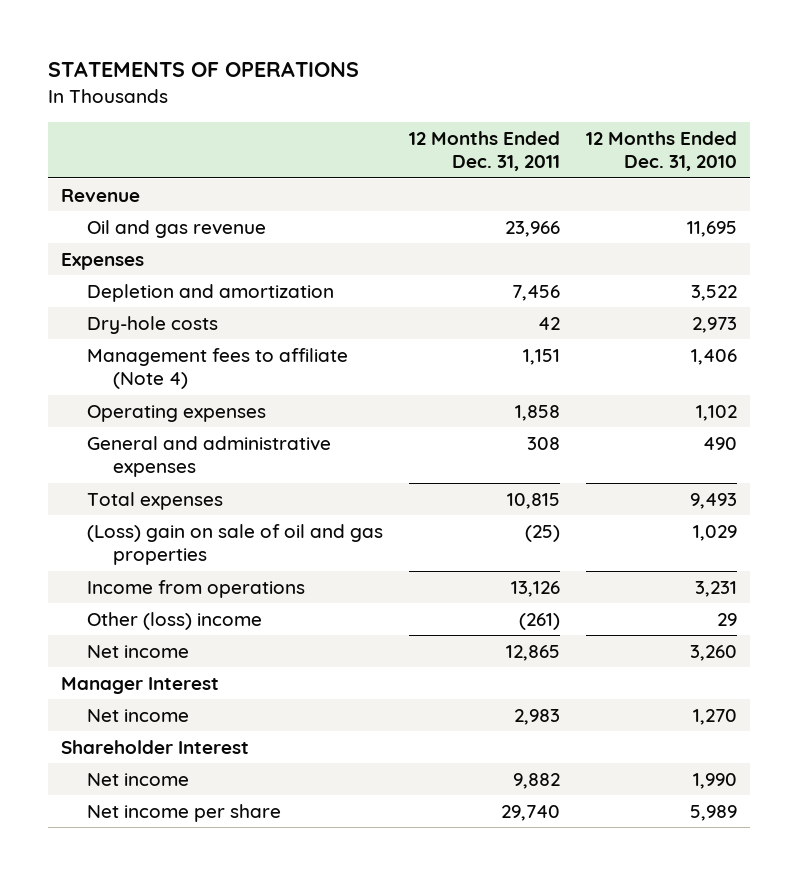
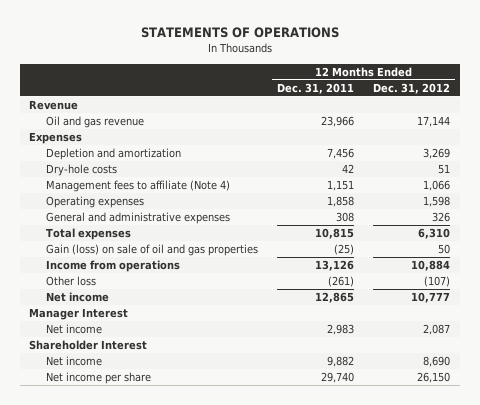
- | 12 Months Ended Dec. 31, 2011 | 12 Months Ended Dec. 31, 2010
+ | 12 Months Ended Dec. 31, 2011 | 12 Months Ended Dec. 31, 2012
- (Loss) gain on sale of oil and gas properties | (25) | 1,029
+ Gain (loss) on sale of oil and gas properties | (25) | 50
- Other (loss) income | (261) | 29
+ Other loss | (261) | (107)

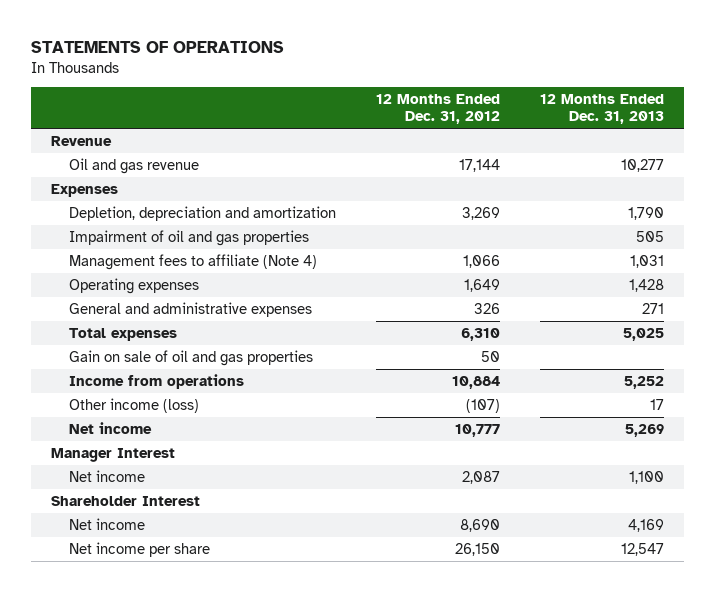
- | 12 Months Ended Dec. 31, 2011 | 12 Months Ended Dec. 31, 2012
+ | 12 Months Ended Dec. 31, 2012 | 12 Months Ended Dec. 31, 2013
- Depletion and amortization | 7,456 | 3,269
- Dry-hole costs | 42 | 51
+ Depletion, depreciation and amortization | 3,269 | 1,790
+ Impairment of oil and gas properties | | 505
- Operating expenses | 1,858 | 1,598
+ Operating expenses | 1,649 | 1,428
- Gain (loss) on sale of oil and gas properties | (25) | 50
+ Gain on sale of oil and gas properties | 50 |
- Other loss | (261) | (107)
+ Other income (loss) | (107) | 17

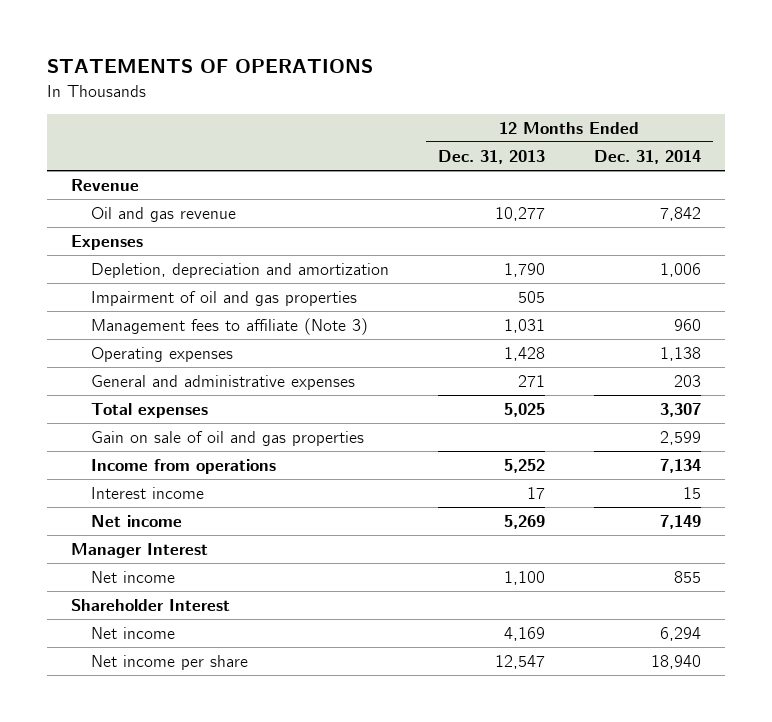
- | 12 Months Ended Dec. 31, 2012 | 12 Months Ended Dec. 31, 2013
+ | 12 Months Ended Dec. 31, 2013 | 12 Months Ended Dec. 31, 2014
- Management fees to affiliate (Note 4) | 1,066 | 1,031
+ Management fees to affiliate (Note 3) | 1,031 | 960
- Other income (loss) | (107) | 17
+ Interest income | 17 | 15

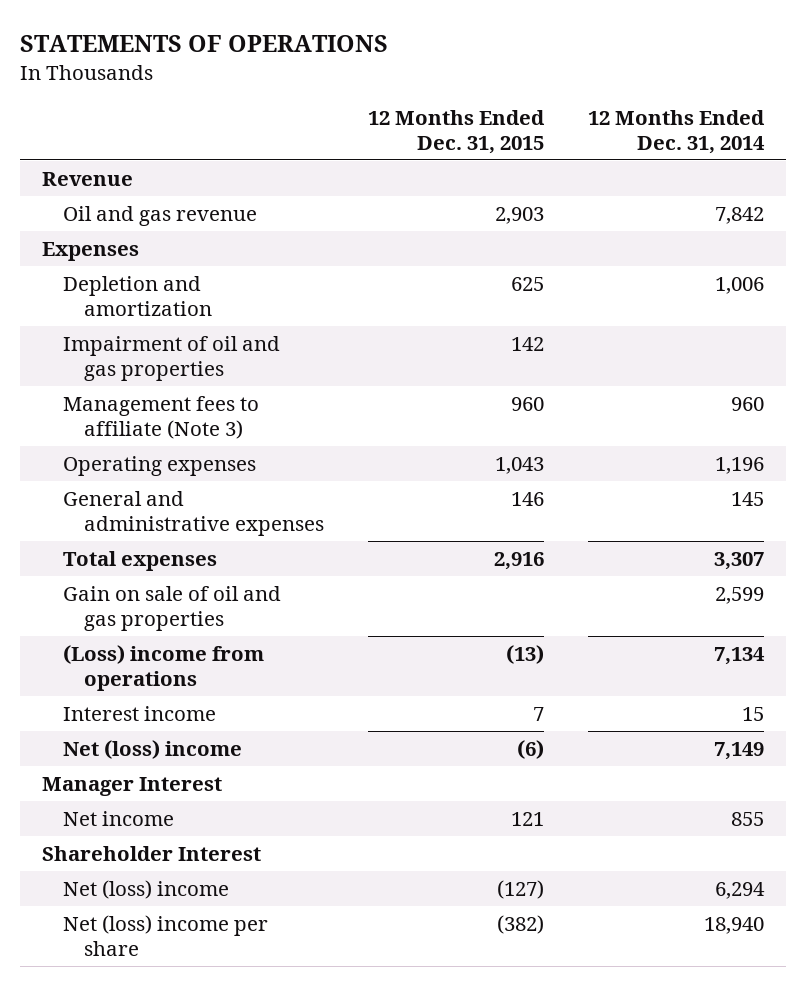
- | 12 Months Ended Dec. 31, 2013 | 12 Months Ended Dec. 31, 2014
+ | 12 Months Ended Dec. 31, 2015 | 12 Months Ended Dec. 31, 2014
- Depletion, depreciation and amortization | 1,790 | 1,006
+ Depletion and amortization | 625 | 1,006
- Operating expenses | 1,428 | 1,138
- General and administrative expenses | 271 | 203
+ Operating expenses | 1,043 | 1,196
+ General and administrative expenses | 146 | 145
- Income from operations | 5,252 | 7,134
+ (Loss) income from operations | (13) | 7,134
- Net income | 5,269 | 7,149
+ Net (loss) income | (6) | 7,149
- Net income | 4,169 | 6,294
- Net income per share | 12,547 | 18,940
+ Net (loss) income | (127) | 6,294
+ Net (loss) income per share | (382) | 18,940

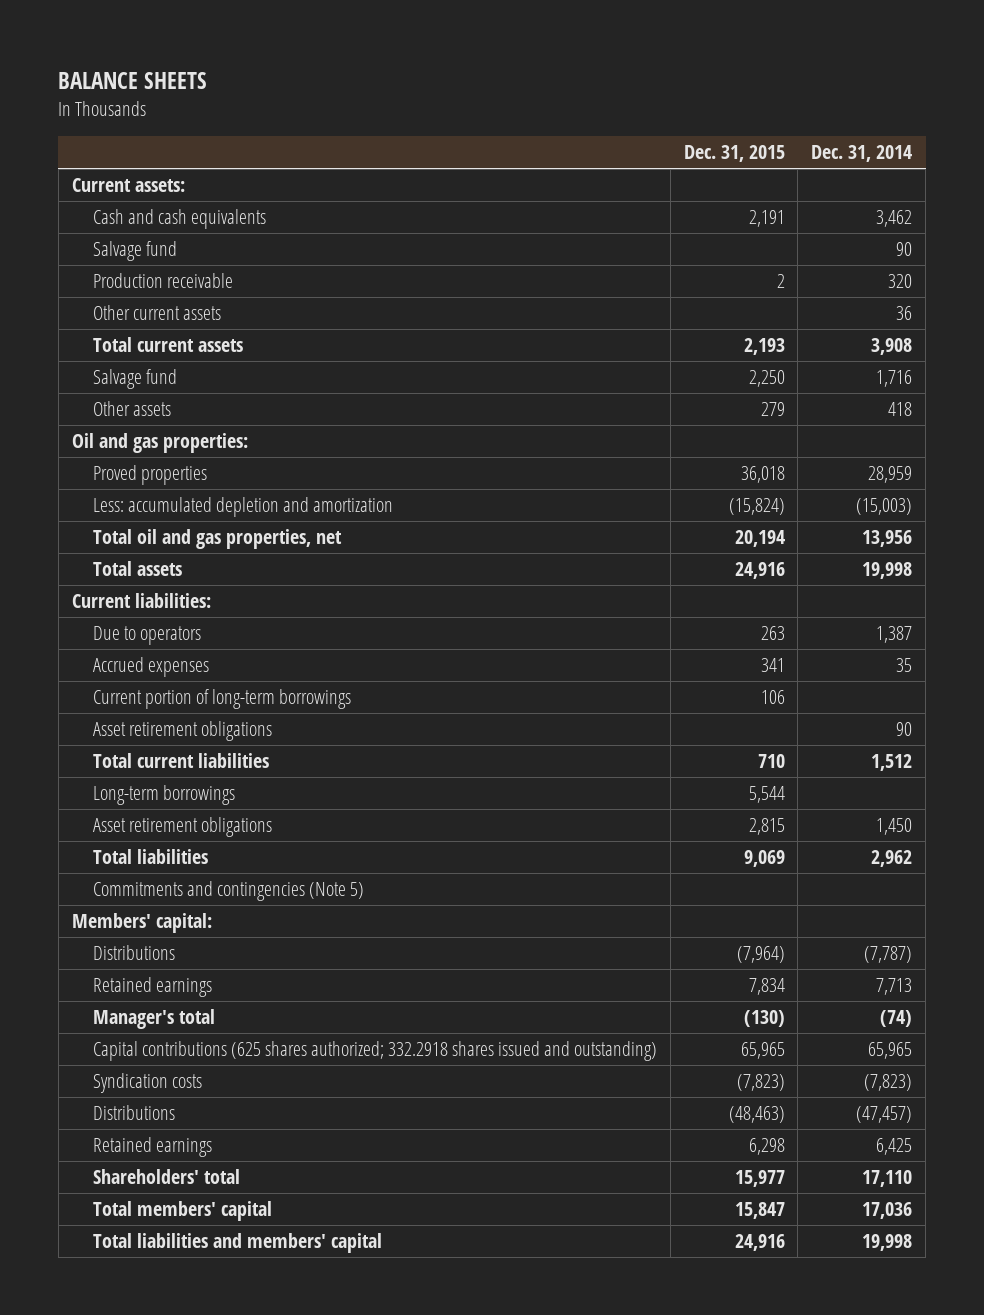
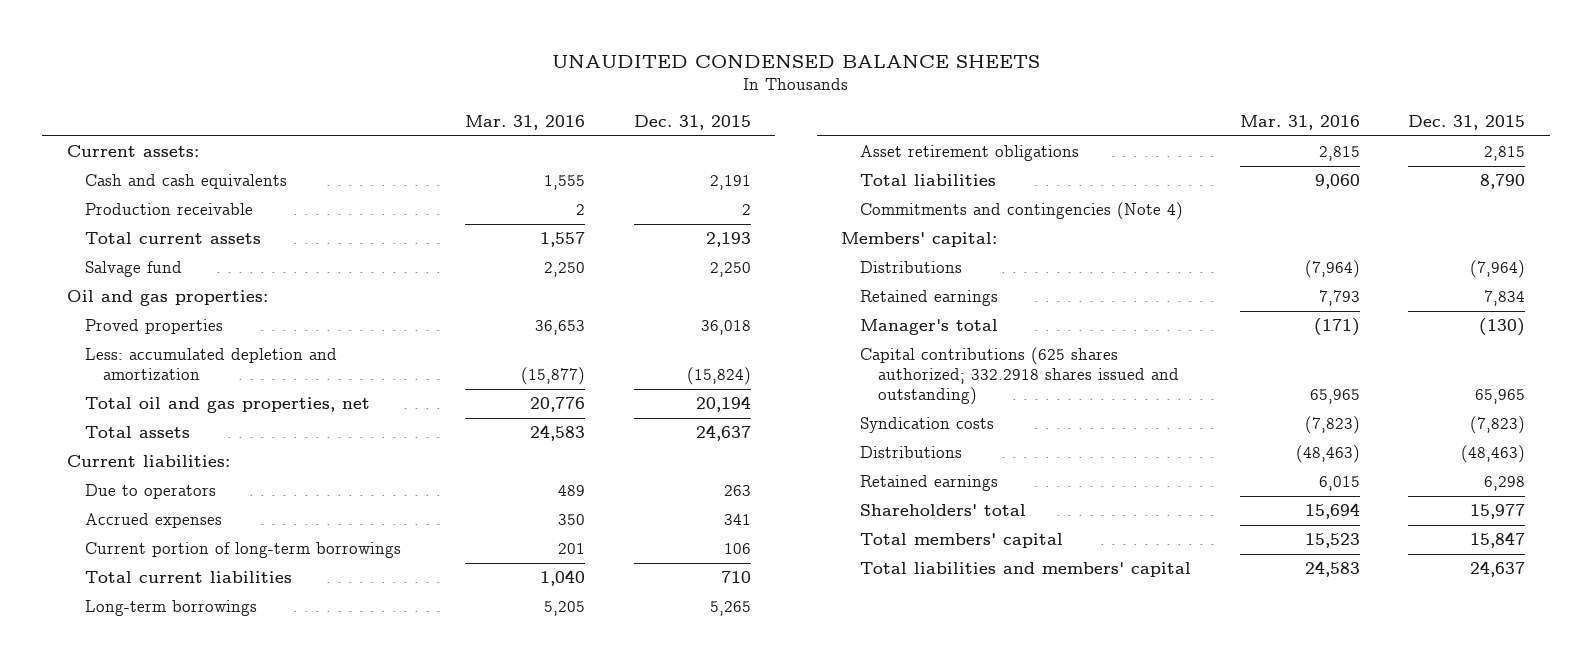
- BALANCE SHEETS
+ UNAUDITED CONDENSED BALANCE SHEETS
- | Dec. 31, 2015 | Dec. 31, 2014
+ | Mar. 31, 2016 | Dec. 31, 2015
- Salvage fund | | 90
- Other current assets | | 36
- Other assets | 279 | 418
- Total assets | 24,916 | 19,998
+ Total assets | 24,583 | 24,637
- Asset retirement obligations | | 90
- Long-term borrowings | 5,544 |
+ Long-term borrowings | 5,205 | 5,265
- Total liabilities | 9,069 | 2,962
- Commitments and contingencies (Note 5)
+ Total liabilities | 9,060 | 8,790
+ Commitments and contingencies (Note 4)
- Total liabilities and members' capital | 24,916 | 19,998
+ Total liabilities and members' capital | 24,583 | 24,637

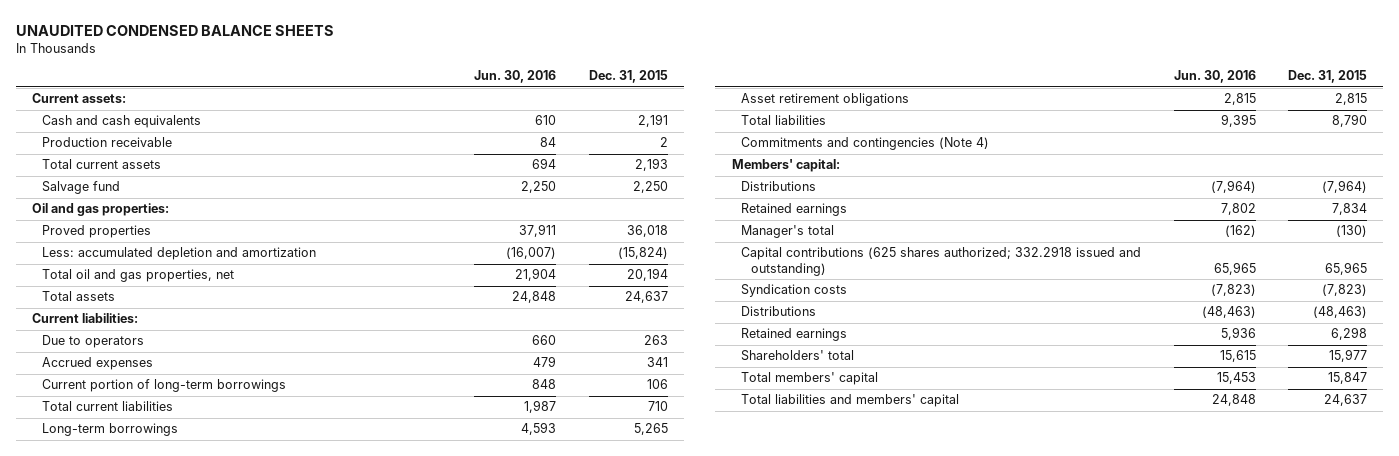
- | Mar. 31, 2016 | Dec. 31, 2015
+ | Jun. 30, 2016 | Dec. 31, 2015
- Capital contributions (625 shares authorized; 332.2918 shares issued and outstanding) | 65,965 | 65,965
+ Capital contributions (625 shares authorized; 332.2918 issued and outstanding) | 65,965 | 65,965

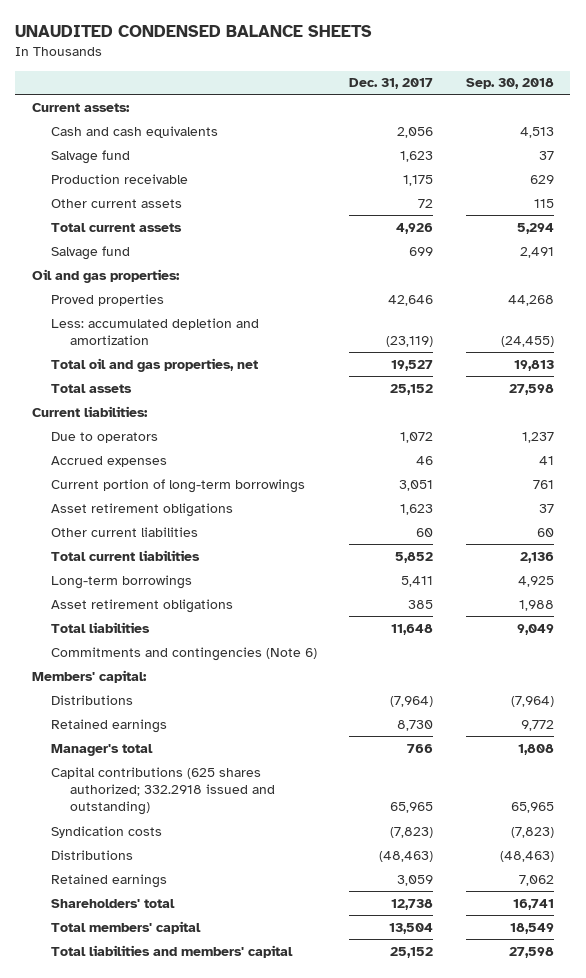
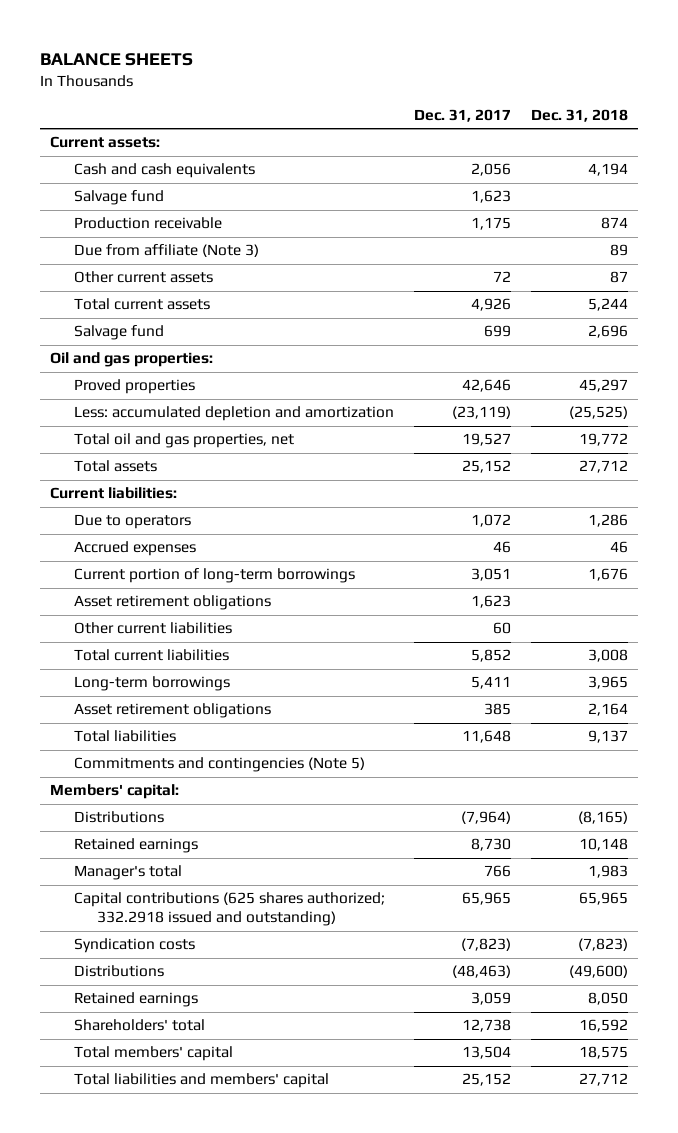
- UNAUDITED CONDENSED BALANCE SHEETS
+ BALANCE SHEETS
- | Dec. 31, 2017 | Sep. 30, 2018
+ | Dec. 31, 2017 | Dec. 31, 2018
+ Due from affiliate (Note 3) | | 89
- Commitments and contingencies (Note 6)
+ Commitments and contingencies (Note 5)

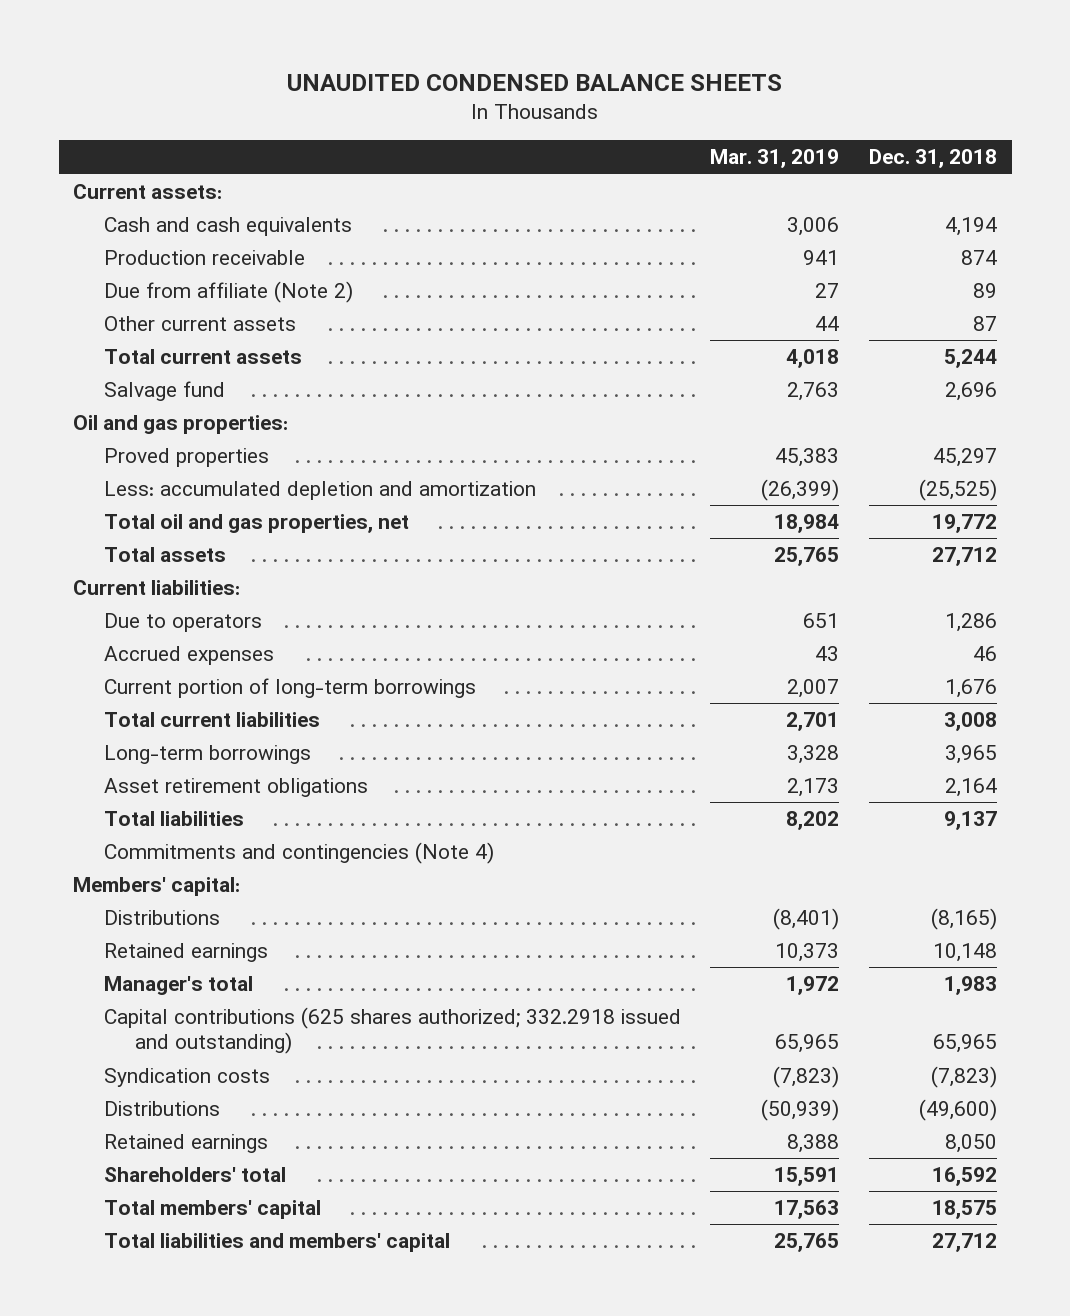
- BALANCE SHEETS
+ UNAUDITED CONDENSED BALANCE SHEETS
- | Dec. 31, 2017 | Dec. 31, 2018
+ | Mar. 31, 2019 | Dec. 31, 2018
- Salvage fund | 1,623 |
- Due from affiliate (Note 3) | | 89
+ Due from affiliate (Note 2) | 27 | 89
- Asset retirement obligations | 1,623 |
- Other current liabilities | 60 |
- Commitments and contingencies (Note 5)
+ Commitments and contingencies (Note 4)

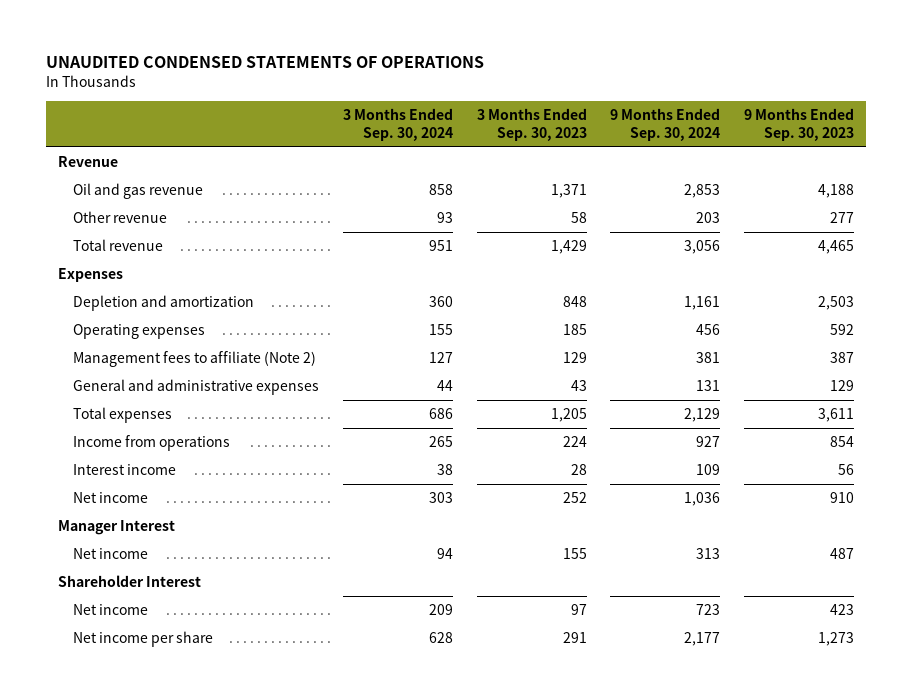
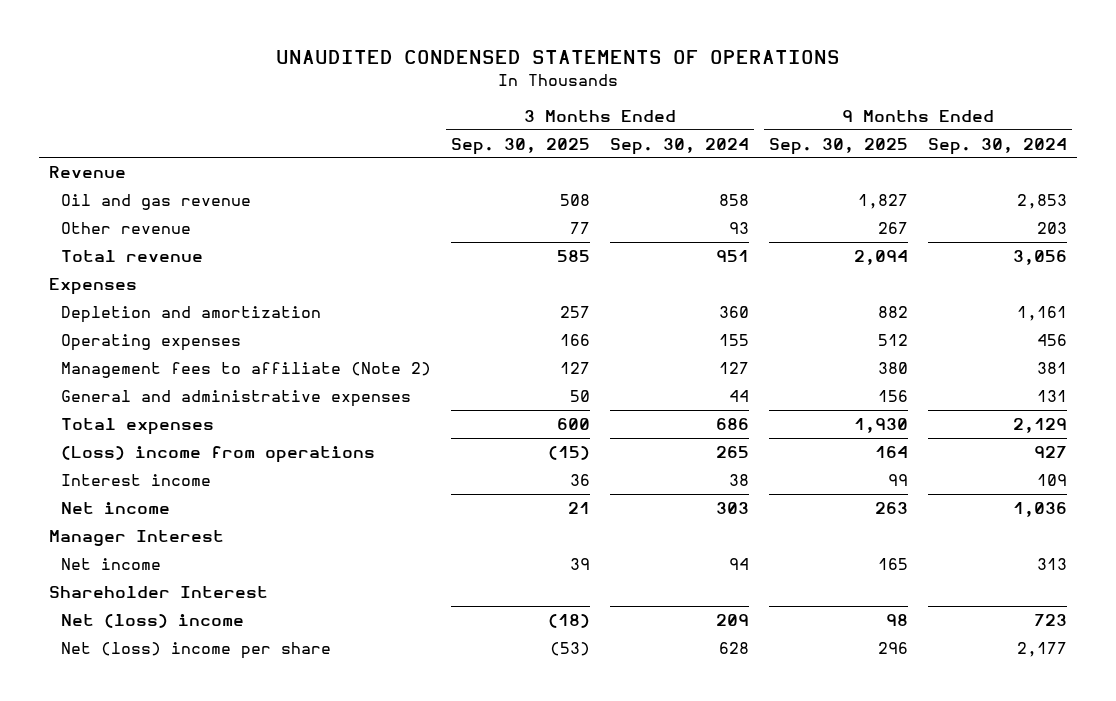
- | 3 Months Ended Sep. 30, 2024 | 3 Months Ended Sep. 30, 2023 | 9 Months Ended Sep. 30, 2024 | 9 Months Ended Sep. 30, 2023
+ | 3 Months Ended Sep. 30, 2025 | 3 Months Ended Sep. 30, 2024 | 9 Months Ended Sep. 30, 2025 | 9 Months Ended Sep. 30, 2024
- Income from operations | 265 | 224 | 927 | 854
+ (Loss) income from operations | (15) | 265 | 164 | 927
- Net income | 209 | 97 | 723 | 423
- Net income per share | 628 | 291 | 2,177 | 1,273
+ Net (loss) income | (18) | 209 | 98 | 723
+ Net (loss) income per share | (53) | 628 | 296 | 2,177

